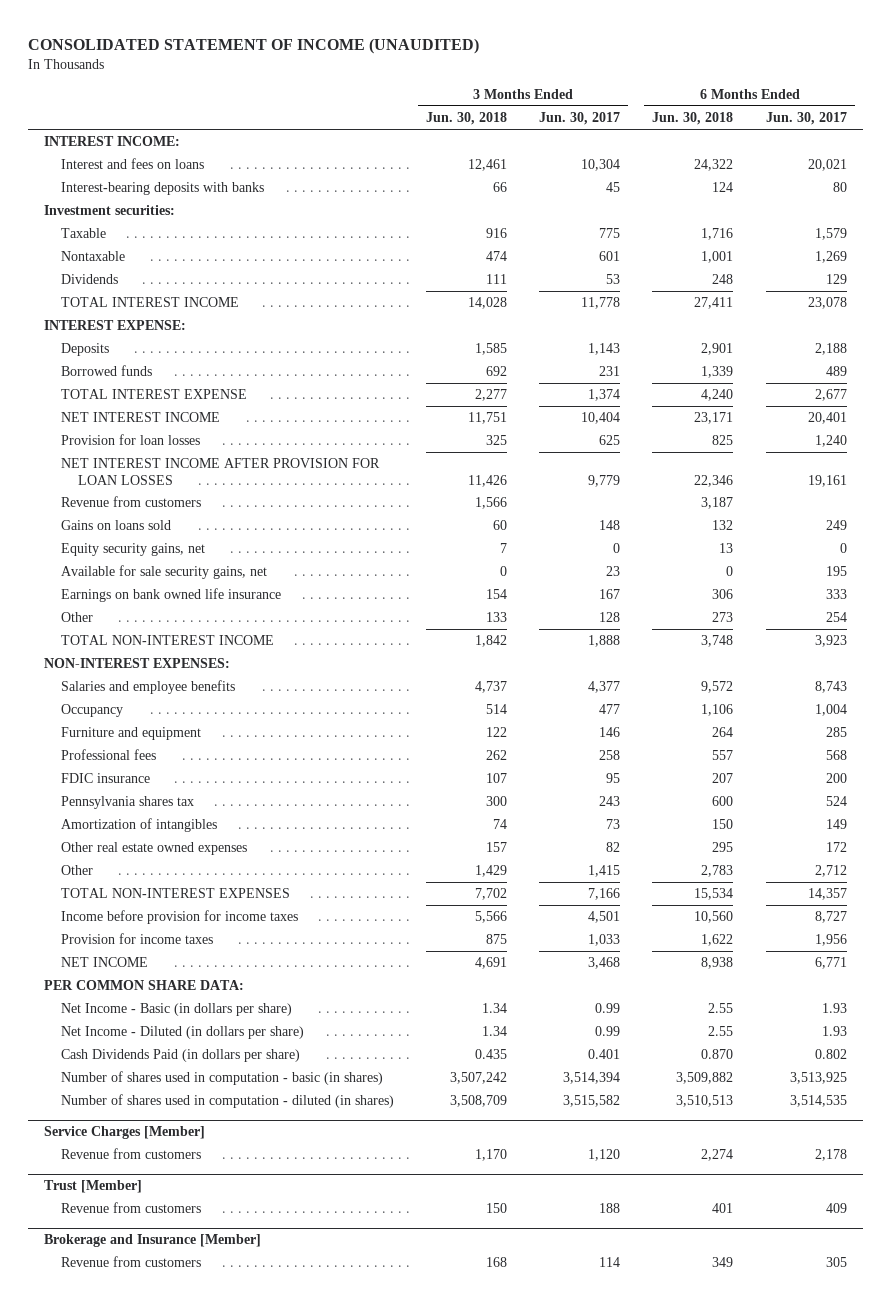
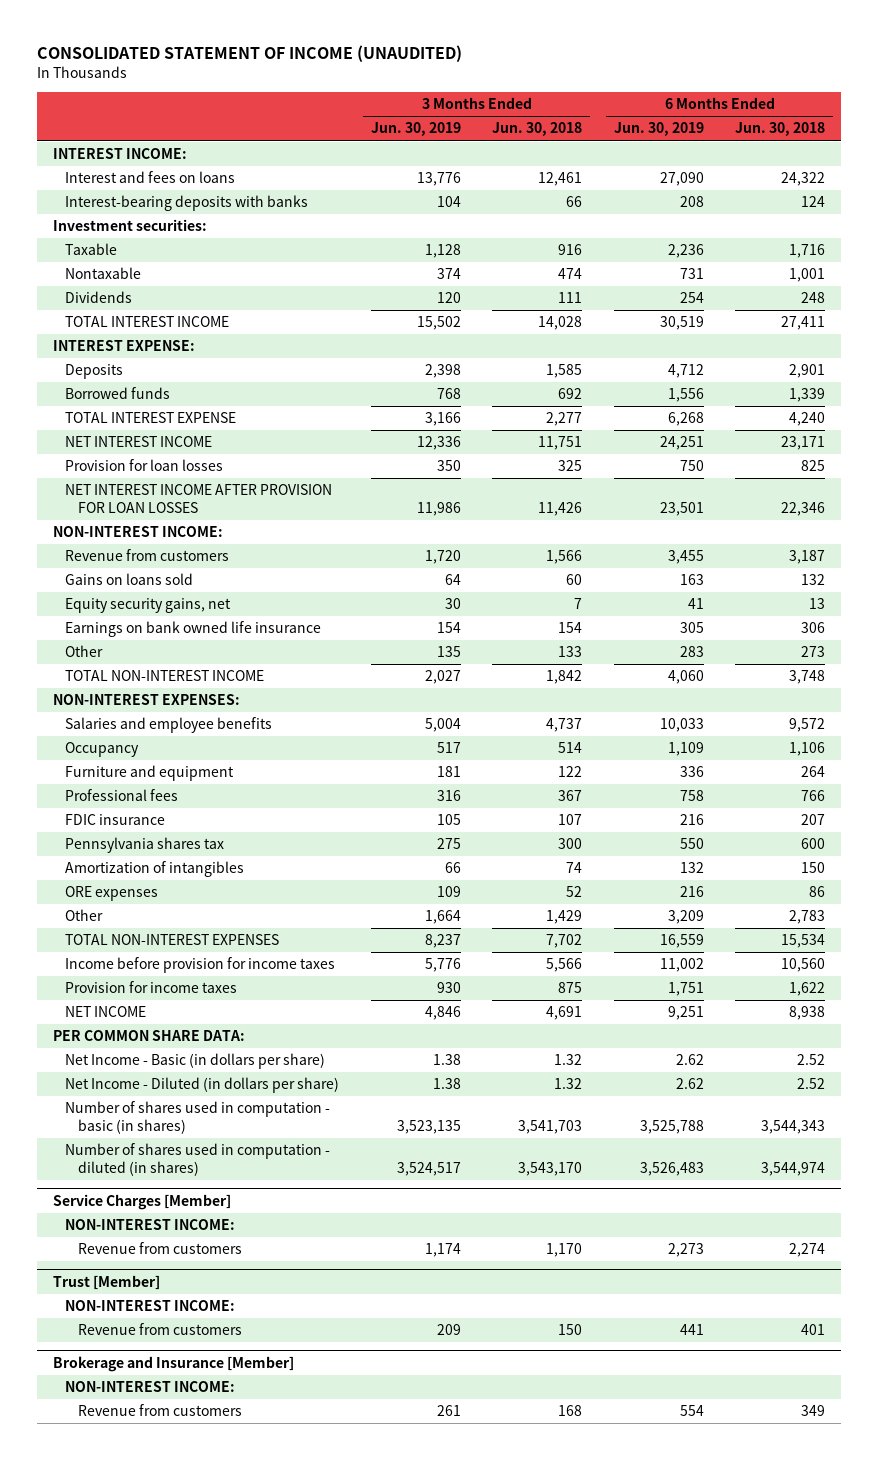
- | 3 Months Ended Jun. 30, 2018 | 3 Months Ended Jun. 30, 2017 | 6 Months Ended Jun. 30, 2018 | 6 Months Ended Jun. 30, 2017
+ | 3 Months Ended Jun. 30, 2019 | 3 Months Ended Jun. 30, 2018 | 6 Months Ended Jun. 30, 2019 | 6 Months Ended Jun. 30, 2018
+ NON-INTEREST INCOME:
- Available for sale security gains, net | 0 | 23 | 0 | 195
- Professional fees | 262 | 258 | 557 | 568
+ Professional fees | 316 | 367 | 758 | 766
- Other real estate owned expenses | 157 | 82 | 295 | 172
+ ORE expenses | 109 | 52 | 216 | 86
- Net Income - Basic (in dollars per share) | 1.34 | 0.99 | 2.55 | 1.93
- Net Income - Diluted (in dollars per share) | 1.34 | 0.99 | 2.55 | 1.93
- Cash Dividends Paid (in dollars per share) | 0.435 | 0.401 | 0.870 | 0.802
- Number of shares used in computation - basic (in shares) | 3,507,242 | 3,514,394 | 3,509,882 | 3,513,925
- Number of shares used in computation - diluted (in shares) | 3,508,709 | 3,515,582 | 3,510,513 | 3,514,535
+ Net Income - Basic (in dollars per share) | 1.38 | 1.32 | 2.62 | 2.52
+ Net Income - Diluted (in dollars per share) | 1.38 | 1.32 | 2.62 | 2.52
+ Number of shares used in computation - basic (in shares) | 3,523,135 | 3,541,703 | 3,525,788 | 3,544,343
+ Number of shares used in computation - diluted (in shares) | 3,524,517 | 3,543,170 | 3,526,483 | 3,544,974
@ Service Charges [Member]
+ NON-INTEREST INCOME:
@ Trust [Member]
+ NON-INTEREST INCOME:
@ Brokerage and Insurance [Member]
+ NON-INTEREST INCOME:

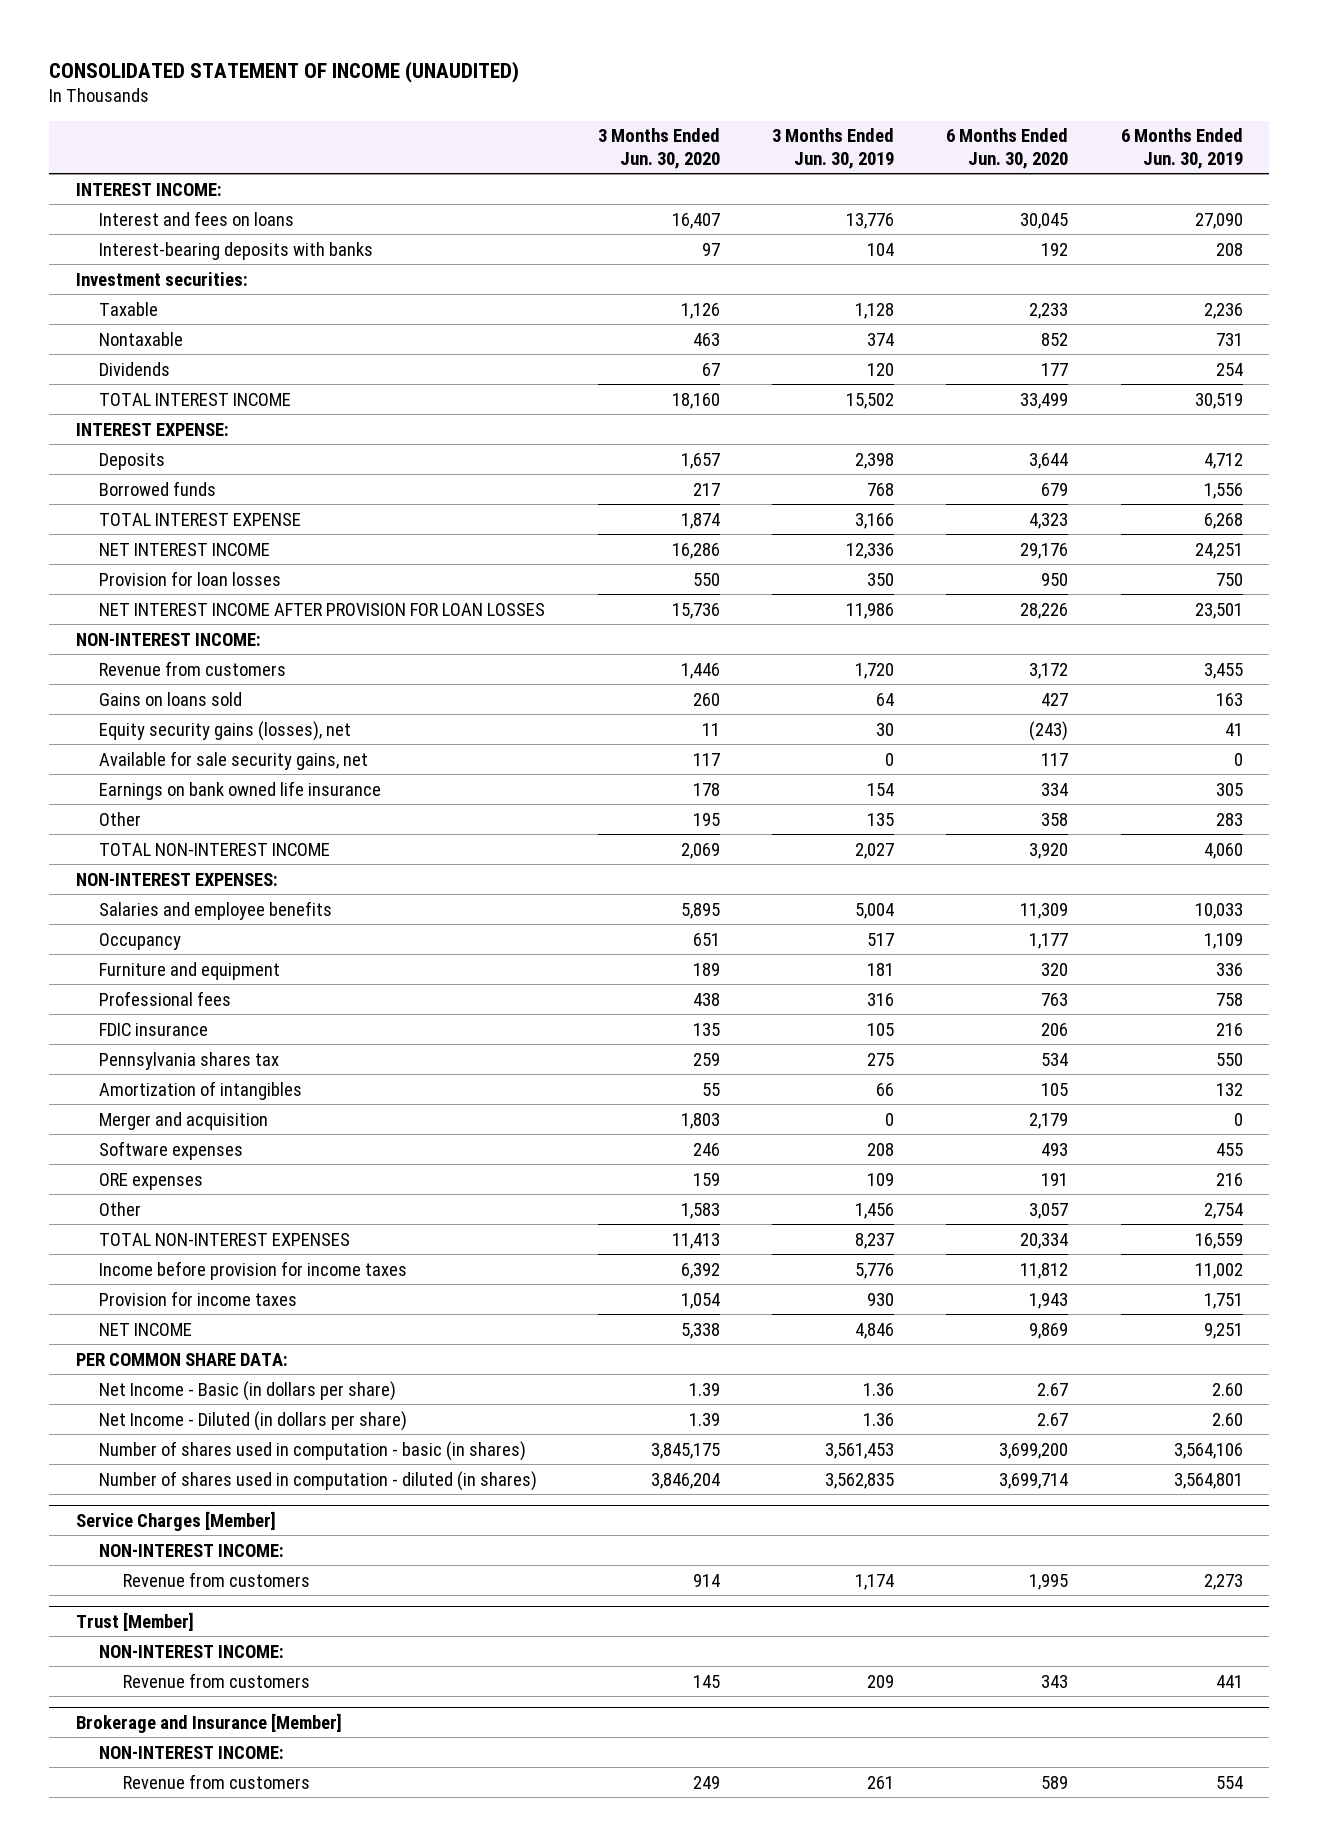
- | 3 Months Ended Jun. 30, 2019 | 3 Months Ended Jun. 30, 2018 | 6 Months Ended Jun. 30, 2019 | 6 Months Ended Jun. 30, 2018
+ | 3 Months Ended Jun. 30, 2020 | 3 Months Ended Jun. 30, 2019 | 6 Months Ended Jun. 30, 2020 | 6 Months Ended Jun. 30, 2019
- Equity security gains, net | 30 | 7 | 41 | 13
+ Equity security gains (losses), net | 11 | 30 | (243) | 41
+ Available for sale security gains, net | 117 | 0 | 117 | 0
+ Merger and acquisition | 1,803 | 0 | 2,179 | 0
+ Software expenses | 246 | 208 | 493 | 455
- Other | 1,664 | 1,429 | 3,209 | 2,783
+ Other | 1,583 | 1,456 | 3,057 | 2,754
- Net Income - Basic (in dollars per share) | 1.38 | 1.32 | 2.62 | 2.52
- Net Income - Diluted (in dollars per share) | 1.38 | 1.32 | 2.62 | 2.52
- Number of shares used in computation - basic (in shares) | 3,523,135 | 3,541,703 | 3,525,788 | 3,544,343
- Number of shares used in computation - diluted (in shares) | 3,524,517 | 3,543,170 | 3,526,483 | 3,544,974
+ Net Income - Basic (in dollars per share) | 1.39 | 1.36 | 2.67 | 2.60
+ Net Income - Diluted (in dollars per share) | 1.39 | 1.36 | 2.67 | 2.60
+ Number of shares used in computation - basic (in shares) | 3,845,175 | 3,561,453 | 3,699,200 | 3,564,106
+ Number of shares used in computation - diluted (in shares) | 3,846,204 | 3,562,835 | 3,699,714 | 3,564,801

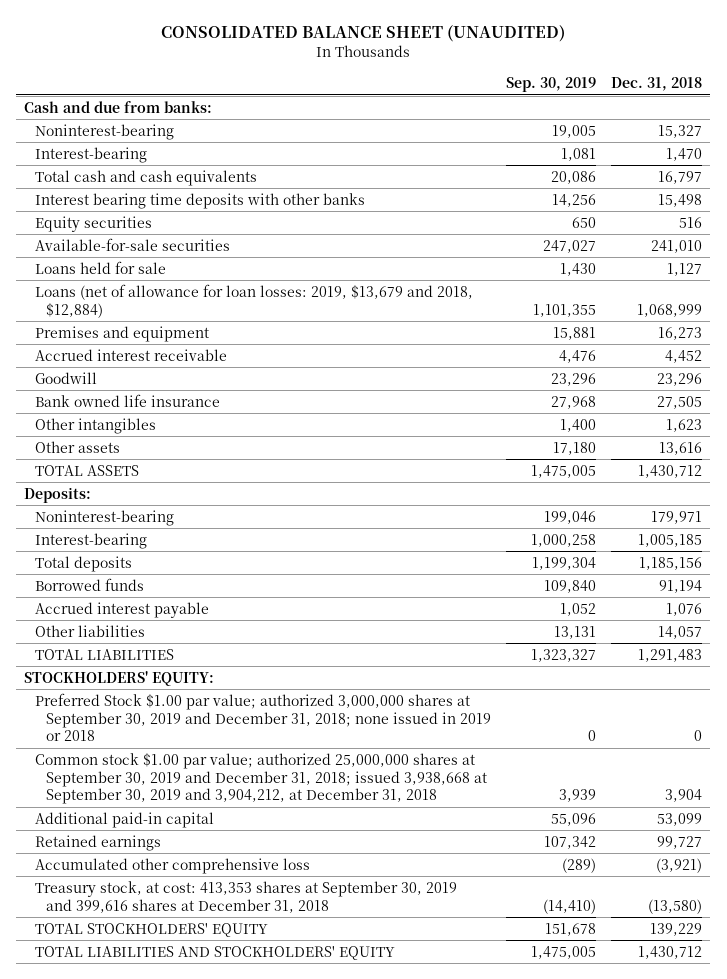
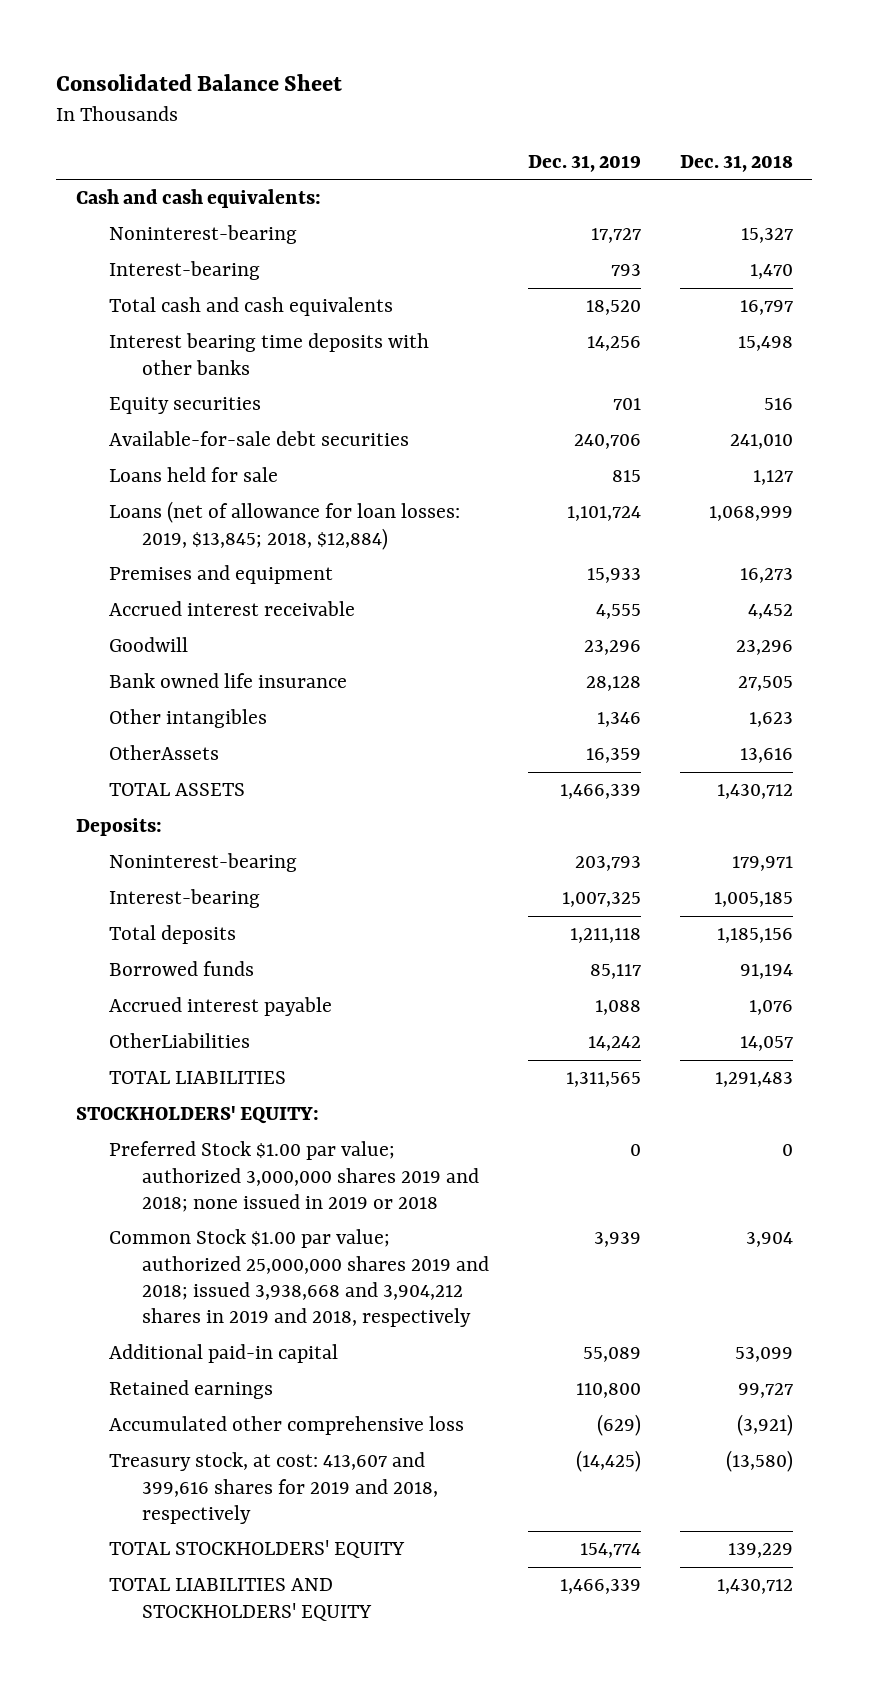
- CONSOLIDATED BALANCE SHEET (UNAUDITED)
+ Consolidated Balance Sheet
- | Sep. 30, 2019 | Dec. 31, 2018
+ | Dec. 31, 2019 | Dec. 31, 2018
- Cash and due from banks:
+ Cash and cash equivalents:
- Available-for-sale securities | 247,027 | 241,010
+ Available-for-sale debt securities | 240,706 | 241,010
- Loans (net of allowance for loan losses: 2019, $13,679 and 2018, $12,884) | 1,101,355 | 1,068,999
+ Loans (net of allowance for loan losses: 2019, $13,845; 2018, $12,884) | 1,101,724 | 1,068,999
- Other assets | 17,180 | 13,616
+ OtherAssets | 16,359 | 13,616
- Other liabilities | 13,131 | 14,057
+ OtherLiabilities | 14,242 | 14,057
- Preferred Stock $1.00 par value; authorized 3,000,000 shares at September 30, 2019 and December 31, 2018; none issued in 2019 or 2018 | 0 | 0
- Common stock $1.00 par value; authorized 25,000,000 shares at September 30, 2019 and December 31, 2018; issued 3,938,668 at September 30, 2019 and 3,904,212, at December 31, 2018 | 3,939 | 3,904
+ Preferred Stock $1.00 par value; authorized 3,000,000 shares 2019 and 2018; none issued in 2019 or 2018 | 0 | 0
+ Common Stock $1.00 par value; authorized 25,000,000 shares 2019 and 2018; issued 3,938,668 and 3,904,212 shares in 2019 and 2018, respectively | 3,939 | 3,904
- Treasury stock, at cost: 413,353 shares at September 30, 2019 and 399,616 shares at December 31, 2018 | (14,410) | (13,580)
+ Treasury stock, at cost: 413,607 and 399,616 shares for 2019 and 2018, respectively | (14,425) | (13,580)

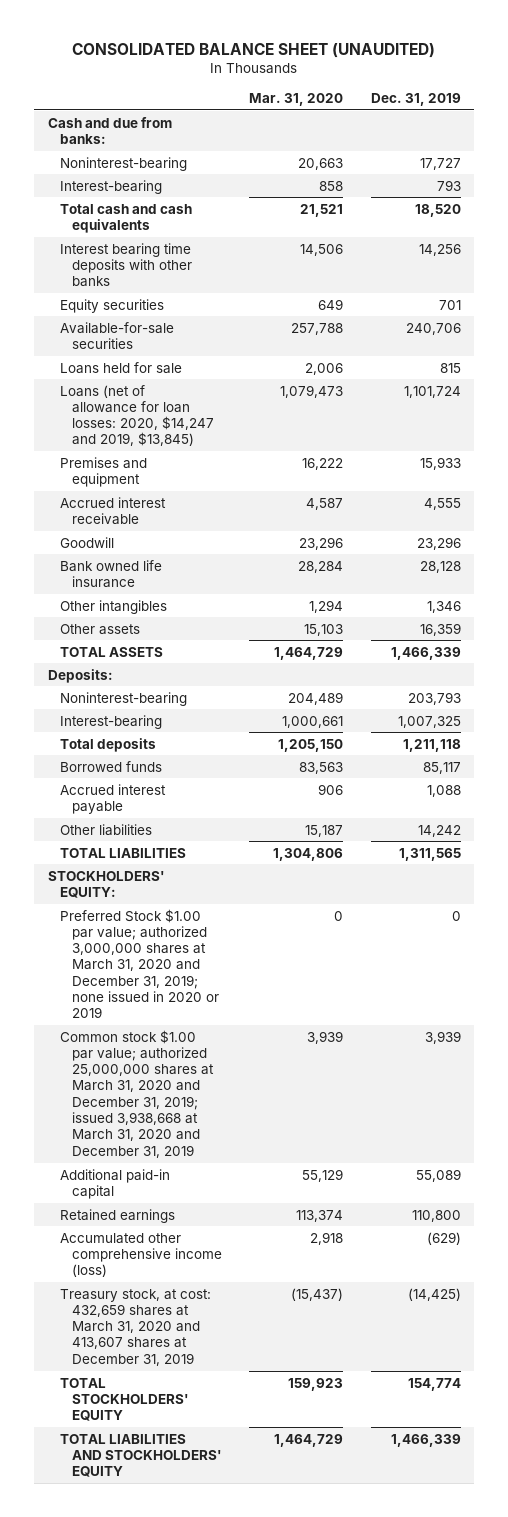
- Consolidated Balance Sheet
+ CONSOLIDATED BALANCE SHEET (UNAUDITED)
- | Dec. 31, 2019 | Dec. 31, 2018
+ | Mar. 31, 2020 | Dec. 31, 2019
- Cash and cash equivalents:
+ Cash and due from banks:
- Available-for-sale debt securities | 240,706 | 241,010
+ Available-for-sale securities | 257,788 | 240,706
- Loans (net of allowance for loan losses: 2019, $13,845; 2018, $12,884) | 1,101,724 | 1,068,999
+ Loans (net of allowance for loan losses: 2020, $14,247 and 2019, $13,845) | 1,079,473 | 1,101,724
- OtherAssets | 16,359 | 13,616
+ Other assets | 15,103 | 16,359
- OtherLiabilities | 14,242 | 14,057
+ Other liabilities | 15,187 | 14,242
- Preferred Stock $1.00 par value; authorized 3,000,000 shares 2019 and 2018; none issued in 2019 or 2018 | 0 | 0
- Common Stock $1.00 par value; authorized 25,000,000 shares 2019 and 2018; issued 3,938,668 and 3,904,212 shares in 2019 and 2018, respectively | 3,939 | 3,904
+ Preferred Stock $1.00 par value; authorized 3,000,000 shares at March 31, 2020 and December 31, 2019; none issued in 2020 or 2019 | 0 | 0
+ Common stock $1.00 par value; authorized 25,000,000 shares at March 31, 2020 and December 31, 2019; issued 3,938,668 at March 31, 2020 and December 31, 2019 | 3,939 | 3,939
- Accumulated other comprehensive loss | (629) | (3,921)
- Treasury stock, at cost: 413,607 and 399,616 shares for 2019 and 2018, respectively | (14,425) | (13,580)
+ Accumulated other comprehensive income (loss) | 2,918 | (629)
+ Treasury stock, at cost: 432,659 shares at March 31, 2020 and 413,607 shares at December 31, 2019 | (15,437) | (14,425)

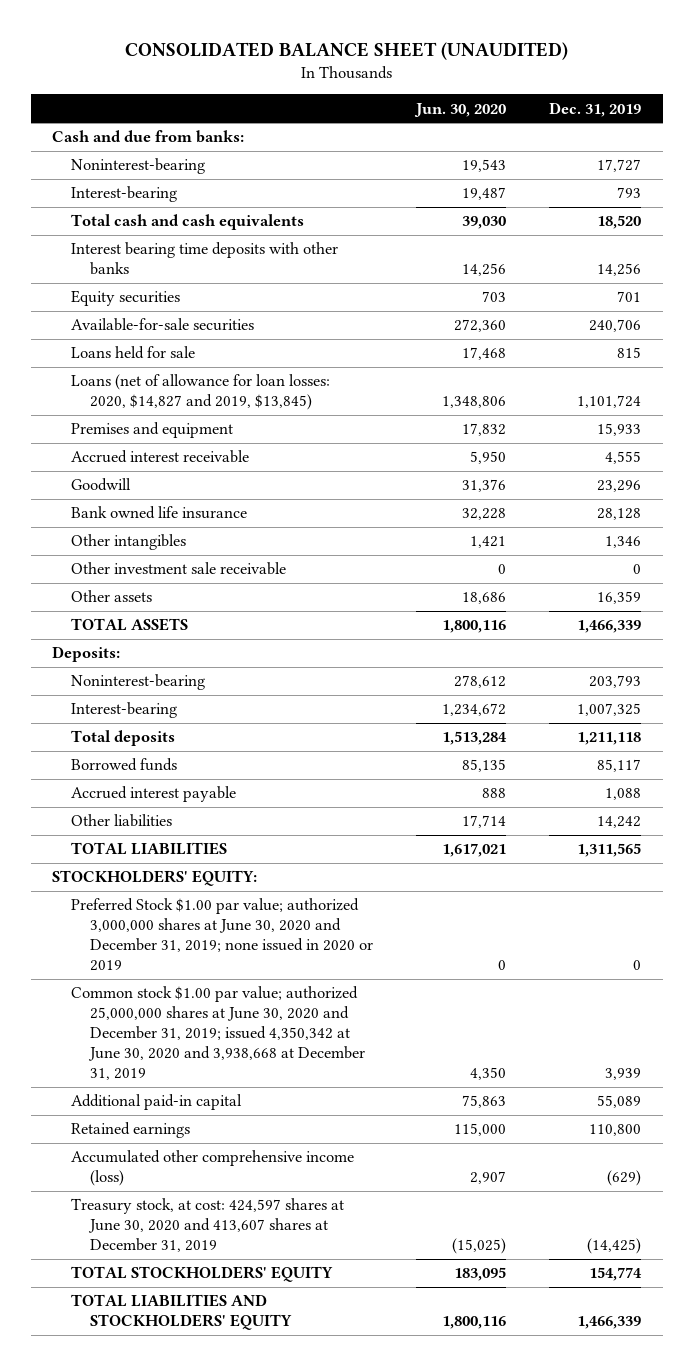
- | Mar. 31, 2020 | Dec. 31, 2019
+ | Jun. 30, 2020 | Dec. 31, 2019
- Loans (net of allowance for loan losses: 2020, $14,247 and 2019, $13,845) | 1,079,473 | 1,101,724
+ Loans (net of allowance for loan losses: 2020, $14,827 and 2019, $13,845) | 1,348,806 | 1,101,724
+ Other investment sale receivable | 0 | 0
- Preferred Stock $1.00 par value; authorized 3,000,000 shares at March 31, 2020 and December 31, 2019; none issued in 2020 or 2019 | 0 | 0
- Common stock $1.00 par value; authorized 25,000,000 shares at March 31, 2020 and December 31, 2019; issued 3,938,668 at March 31, 2020 and December 31, 2019 | 3,939 | 3,939
+ Preferred Stock $1.00 par value; authorized 3,000,000 shares at June 30, 2020 and December 31, 2019; none issued in 2020 or 2019 | 0 | 0
+ Common stock $1.00 par value; authorized 25,000,000 shares at June 30, 2020 and December 31, 2019; issued 4,350,342 at June 30, 2020 and 3,938,668 at December 31, 2019 | 4,350 | 3,939
- Treasury stock, at cost: 432,659 shares at March 31, 2020 and 413,607 shares at December 31, 2019 | (15,437) | (14,425)
+ Treasury stock, at cost: 424,597 shares at June 30, 2020 and 413,607 shares at December 31, 2019 | (15,025) | (14,425)

